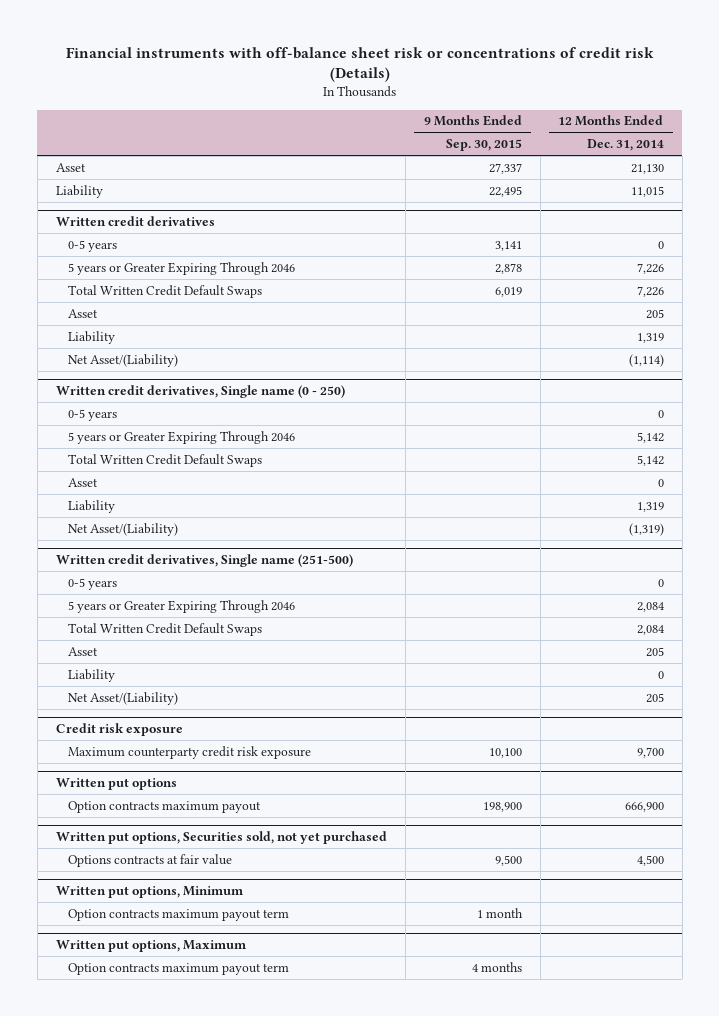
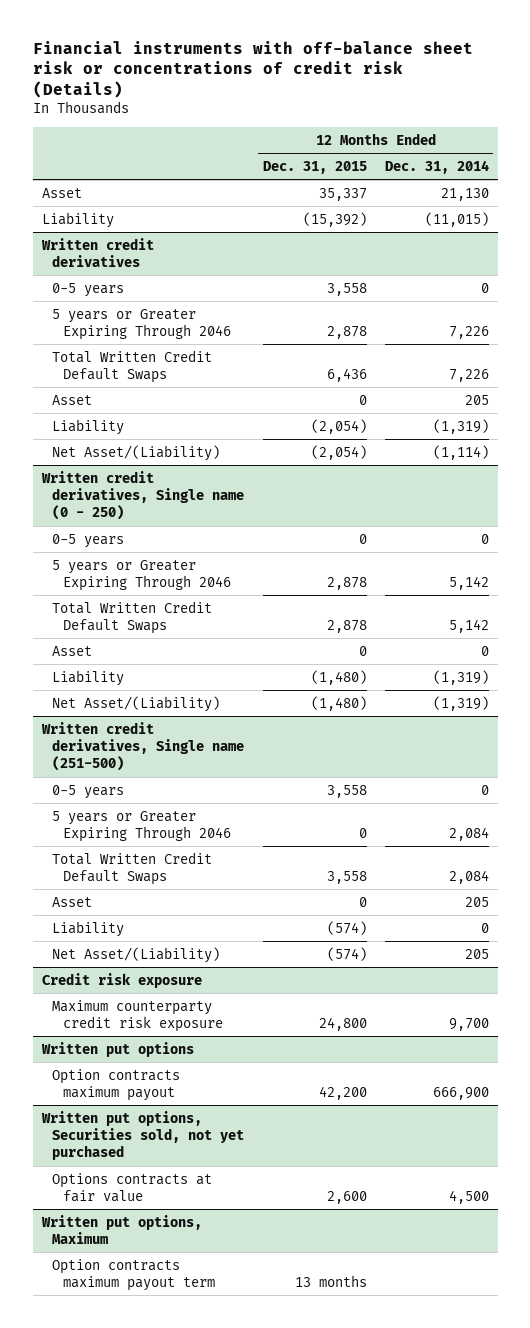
- | 9 Months Ended Sep. 30, 2015 | 12 Months Ended Dec. 31, 2014
+ | 12 Months Ended Dec. 31, 2015 | 12 Months Ended Dec. 31, 2014
- Liability | 22,495 | 11,015
+ Liability | (15,392) | (11,015)
@ Written credit derivatives
- Liability | | 1,319
+ Liability | (2,054) | (1,319)
@ Written credit derivatives, Single name (0 - 250)
- Liability | | 1,319
+ Liability | (1,480) | (1,319)
- Written put options, Minimum
- Option contracts maximum payout term | 1 month |

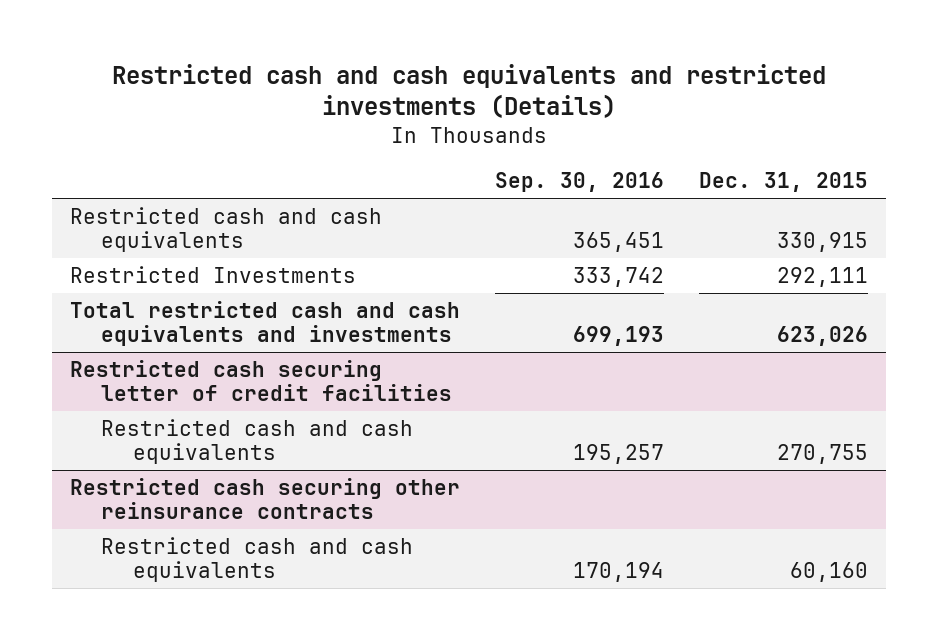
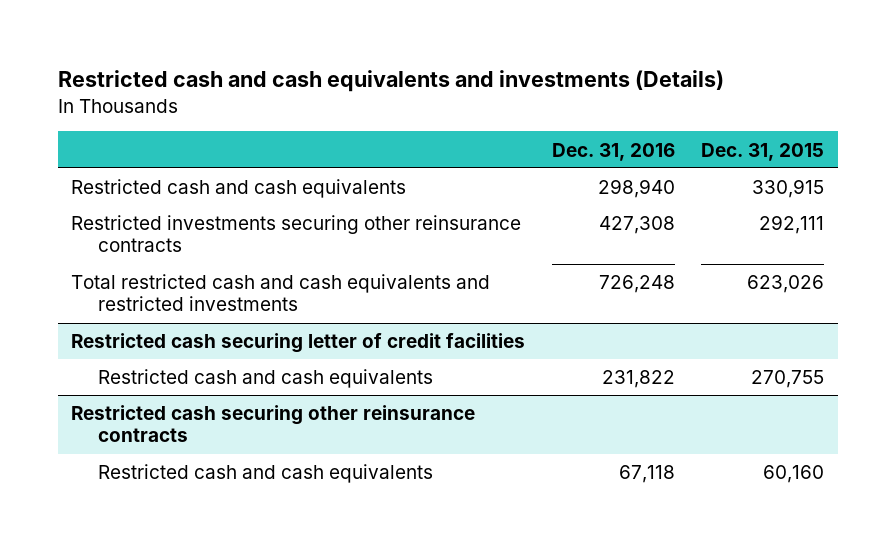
- Restricted cash and cash equivalents and restricted investments (Details)
+ Restricted cash and cash equivalents and investments (Details)
- | Sep. 30, 2016 | Dec. 31, 2015
+ | Dec. 31, 2016 | Dec. 31, 2015
- Restricted Investments | 333,742 | 292,111
- Total restricted cash and cash equivalents and investments | 699,193 | 623,026
+ Restricted investments securing other reinsurance contracts | 427,308 | 292,111
+ Total restricted cash and cash equivalents and restricted investments | 726,248 | 623,026

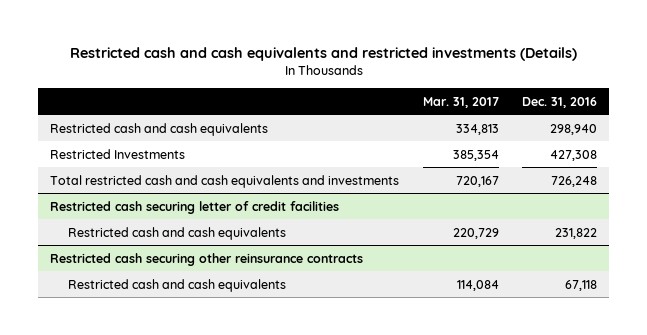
- Restricted cash and cash equivalents and investments (Details)
+ Restricted cash and cash equivalents and restricted investments (Details)
- | Dec. 31, 2016 | Dec. 31, 2015
+ | Mar. 31, 2017 | Dec. 31, 2016
- Restricted investments securing other reinsurance contracts | 427,308 | 292,111
- Total restricted cash and cash equivalents and restricted investments | 726,248 | 623,026
+ Restricted Investments | 385,354 | 427,308
+ Total restricted cash and cash equivalents and investments | 720,167 | 726,248

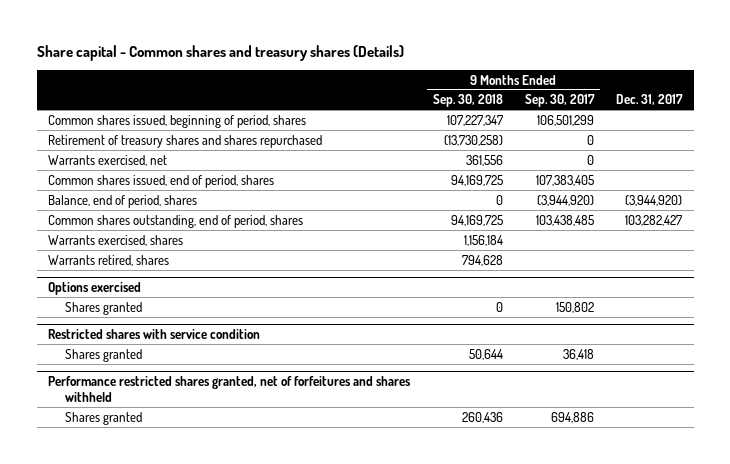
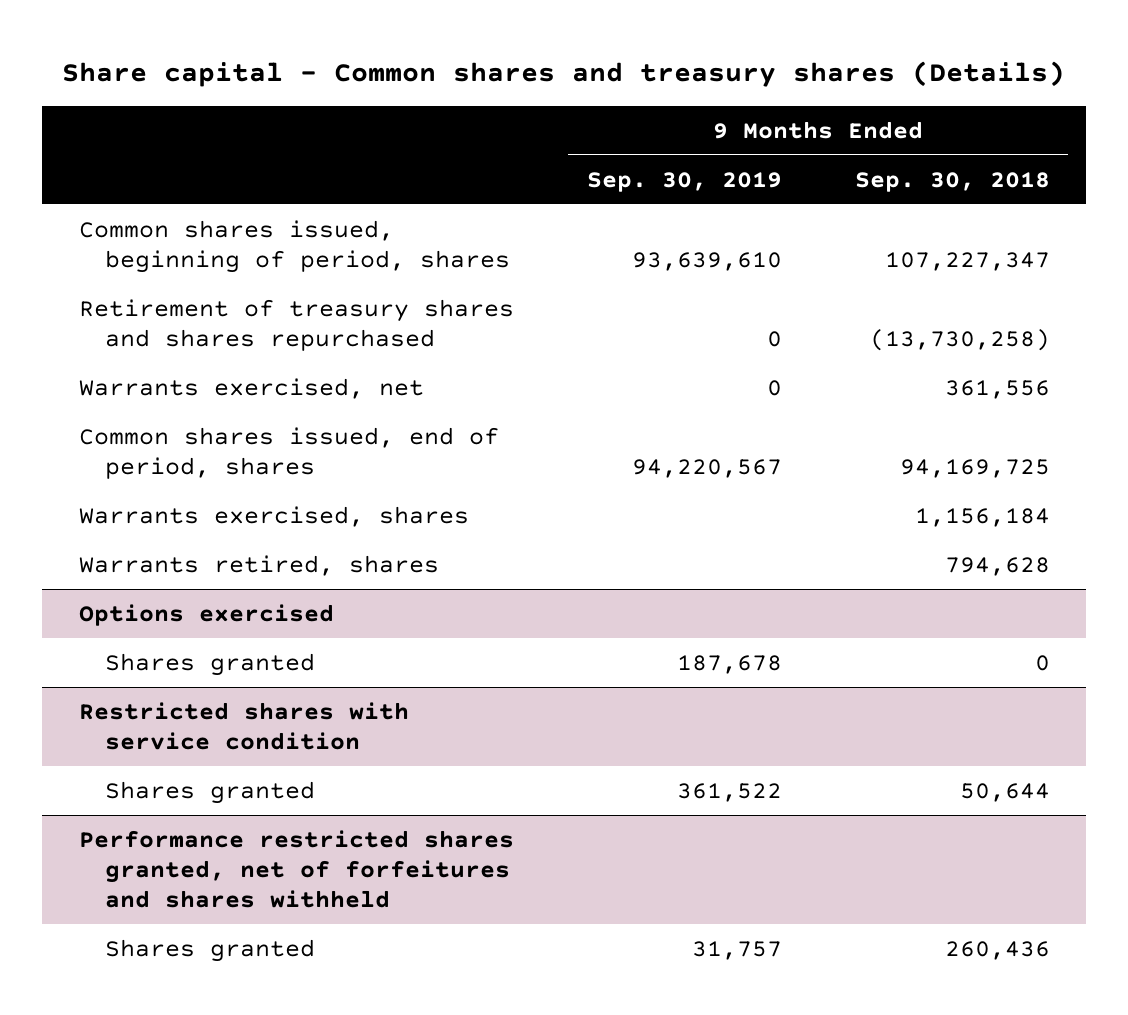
- | 9 Months Ended Sep. 30, 2018 | 9 Months Ended Sep. 30, 2017 | Dec. 31, 2017
+ | 9 Months Ended Sep. 30, 2019 | 9 Months Ended Sep. 30, 2018
- Balance, end of period, shares | 0 | (3,944,920) | (3,944,920)
- Common shares outstanding, end of period, shares | 94,169,725 | 103,438,485 | 103,282,427

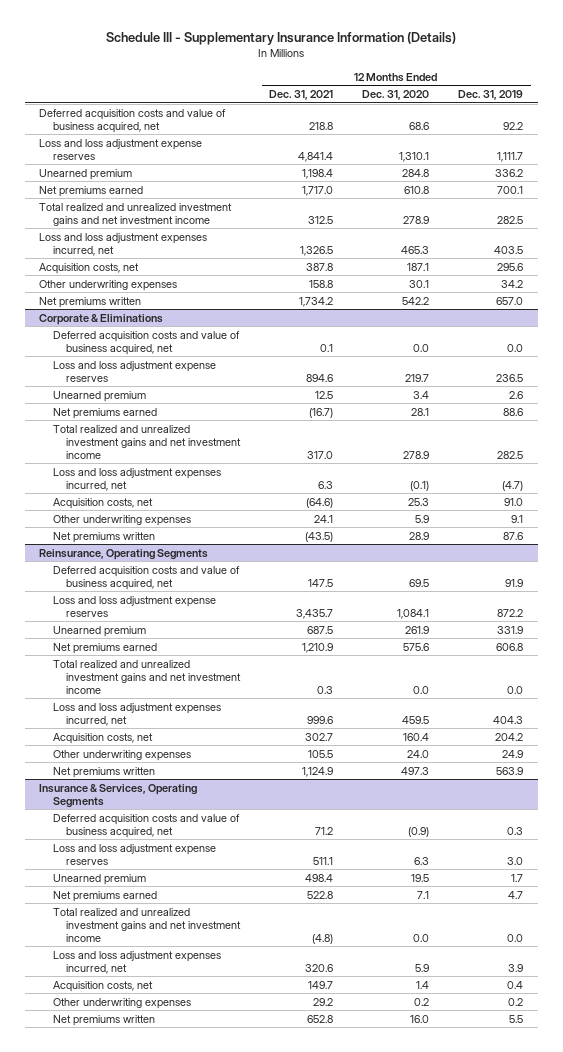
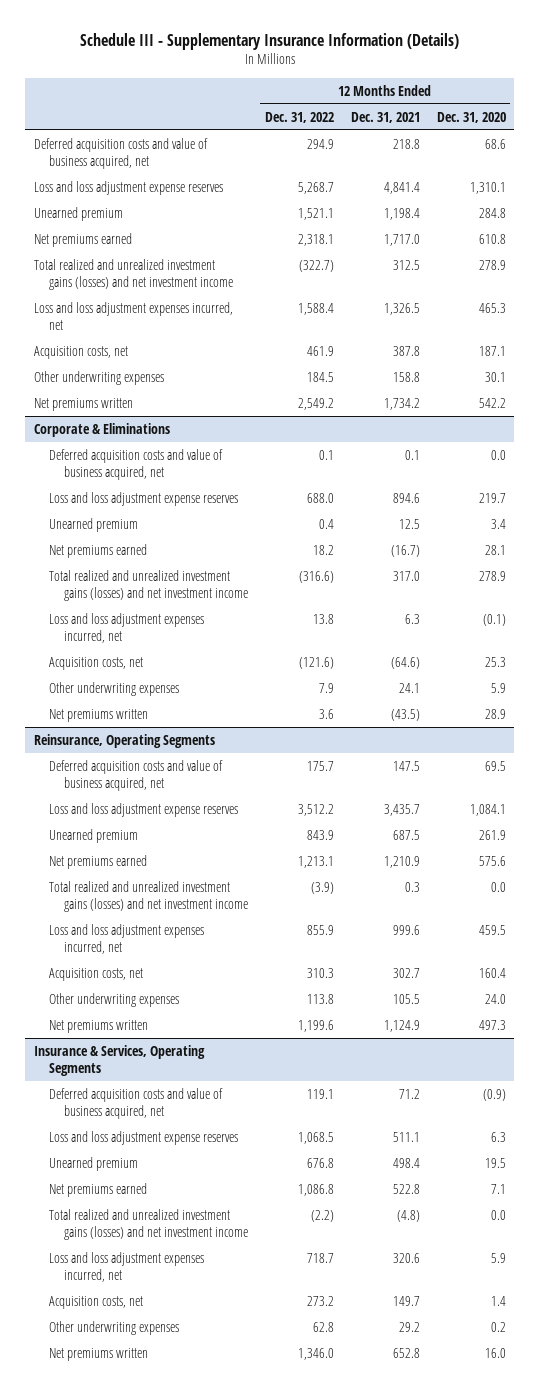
- | 12 Months Ended Dec. 31, 2021 | 12 Months Ended Dec. 31, 2020 | 12 Months Ended Dec. 31, 2019
+ | 12 Months Ended Dec. 31, 2022 | 12 Months Ended Dec. 31, 2021 | 12 Months Ended Dec. 31, 2020
- Total realized and unrealized investment gains and net investment income | 312.5 | 278.9 | 282.5
+ Total realized and unrealized investment gains (losses) and net investment income | (322.7) | 312.5 | 278.9
@ Corporate & Eliminations
- Total realized and unrealized investment gains and net investment income | 317.0 | 278.9 | 282.5
+ Total realized and unrealized investment gains (losses) and net investment income | (316.6) | 317.0 | 278.9
@ Reinsurance, Operating Segments
- Total realized and unrealized investment gains and net investment income | 0.3 | 0.0 | 0.0
+ Total realized and unrealized investment gains (losses) and net investment income | (3.9) | 0.3 | 0.0
@ Insurance & Services, Operating Segments
- Total realized and unrealized investment gains and net investment income | (4.8) | 0.0 | 0.0
+ Total realized and unrealized investment gains (losses) and net investment income | (2.2) | (4.8) | 0.0

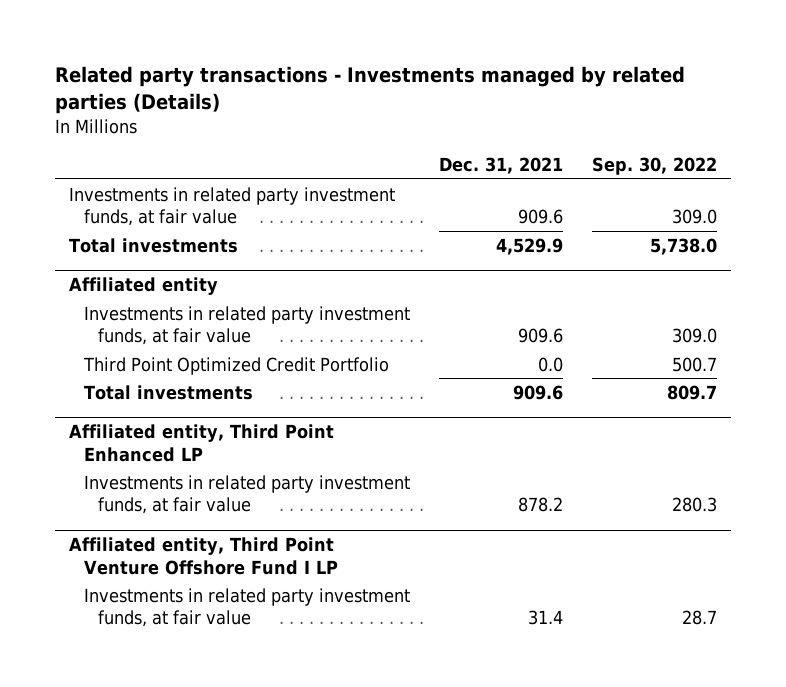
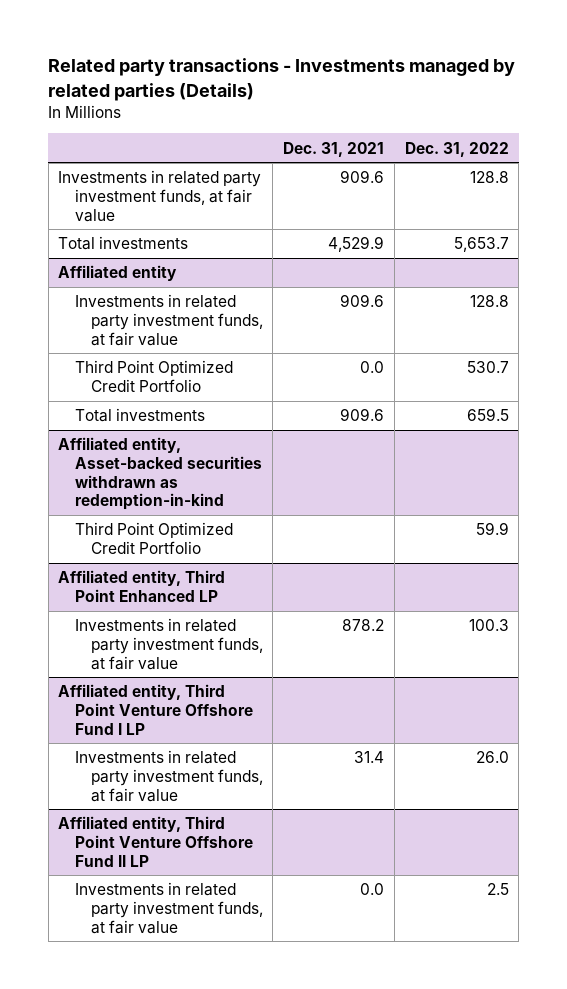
- | Dec. 31, 2021 | Sep. 30, 2022
+ | Dec. 31, 2021 | Dec. 31, 2022
+ Affiliated entity, Asset-backed securities withdrawn as redemption-in-kind
+ Third Point Optimized Credit Portfolio | | 59.9
+ Affiliated entity, Third Point Venture Offshore Fund II LP
+ Investments in related party investment funds, at fair value | 0.0 | 2.5

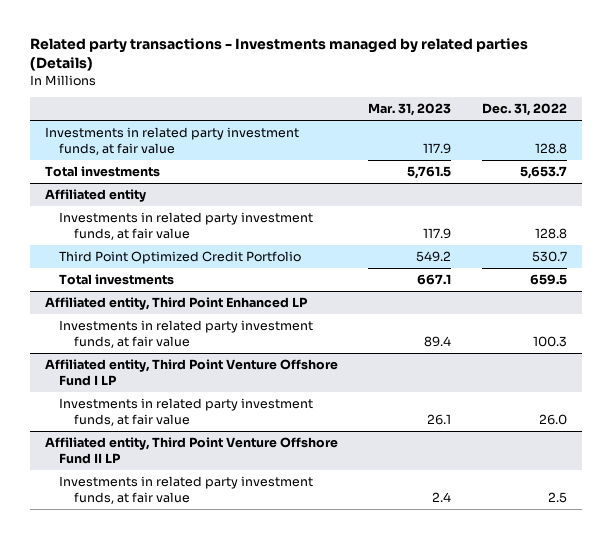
- | Dec. 31, 2021 | Dec. 31, 2022
+ | Mar. 31, 2023 | Dec. 31, 2022
- Affiliated entity, Asset-backed securities withdrawn as redemption-in-kind
- Third Point Optimized Credit Portfolio | | 59.9

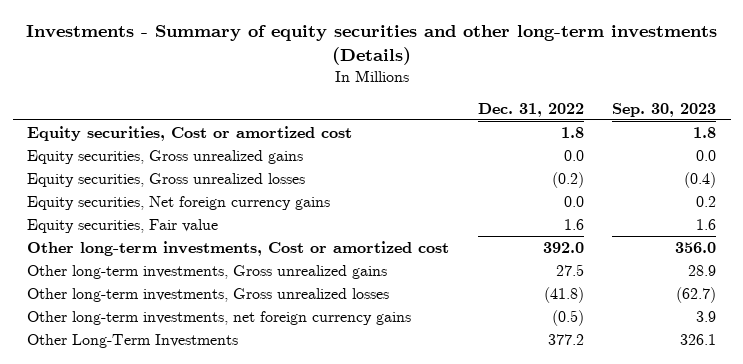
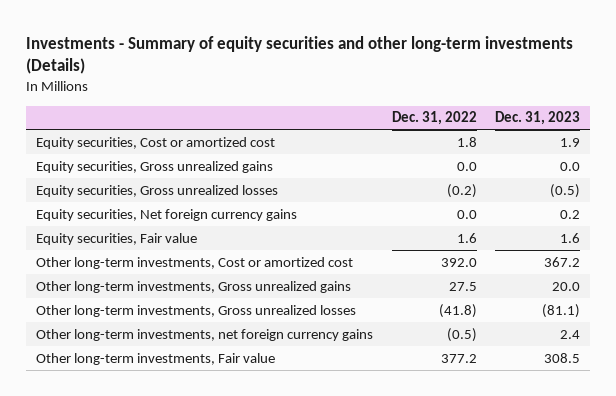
- | Dec. 31, 2022 | Sep. 30, 2023
+ | Dec. 31, 2022 | Dec. 31, 2023
- Other Long-Term Investments | 377.2 | 326.1
+ Other long-term investments, Fair value | 377.2 | 308.5

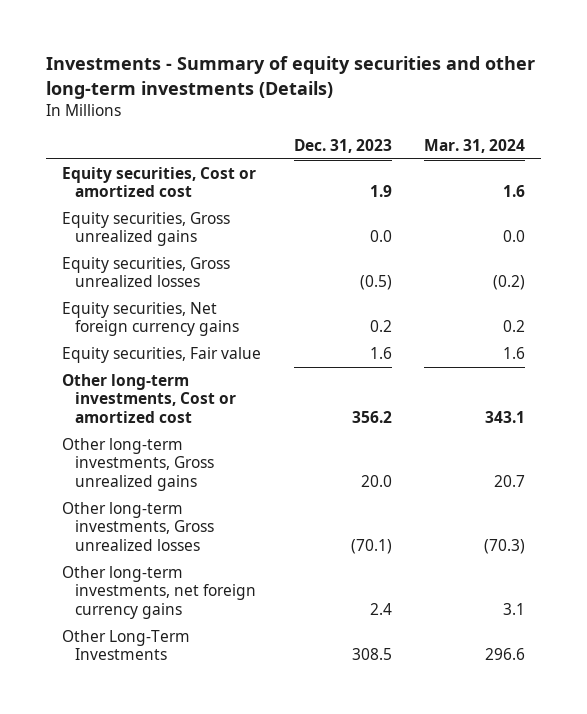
- | Dec. 31, 2022 | Dec. 31, 2023
+ | Dec. 31, 2023 | Mar. 31, 2024
- Other long-term investments, Cost or amortized cost | 392.0 | 367.2
+ Other long-term investments, Cost or amortized cost | 356.2 | 343.1
- Other long-term investments, Gross unrealized losses | (41.8) | (81.1)
+ Other long-term investments, Gross unrealized losses | (70.1) | (70.3)
- Other long-term investments, Fair value | 377.2 | 308.5
+ Other Long-Term Investments | 308.5 | 296.6

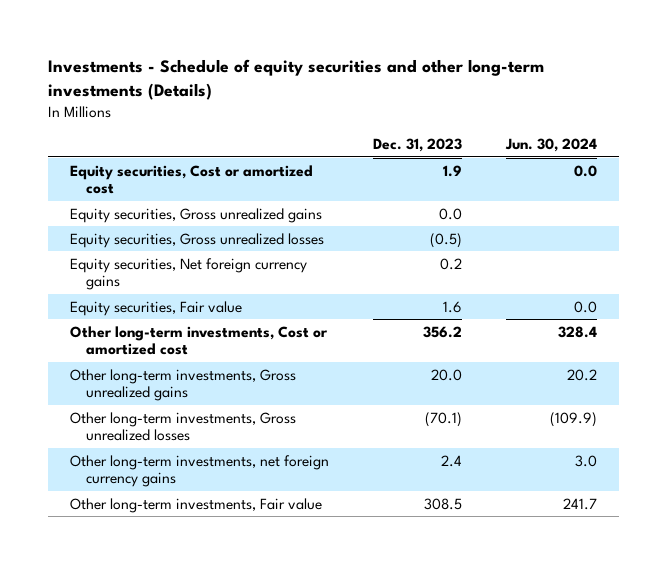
- Investments - Summary of equity securities and other long-term investments (Details)
+ Investments - Schedule of equity securities and other long-term investments (Details)
- | Dec. 31, 2023 | Mar. 31, 2024
+ | Dec. 31, 2023 | Jun. 30, 2024
- Other Long-Term Investments | 308.5 | 296.6
+ Other long-term investments, Fair value | 308.5 | 241.7

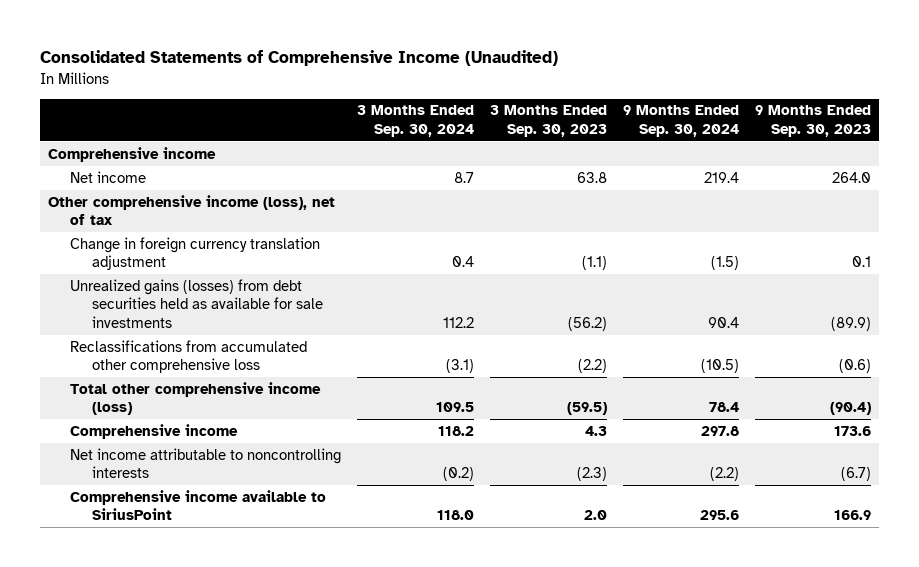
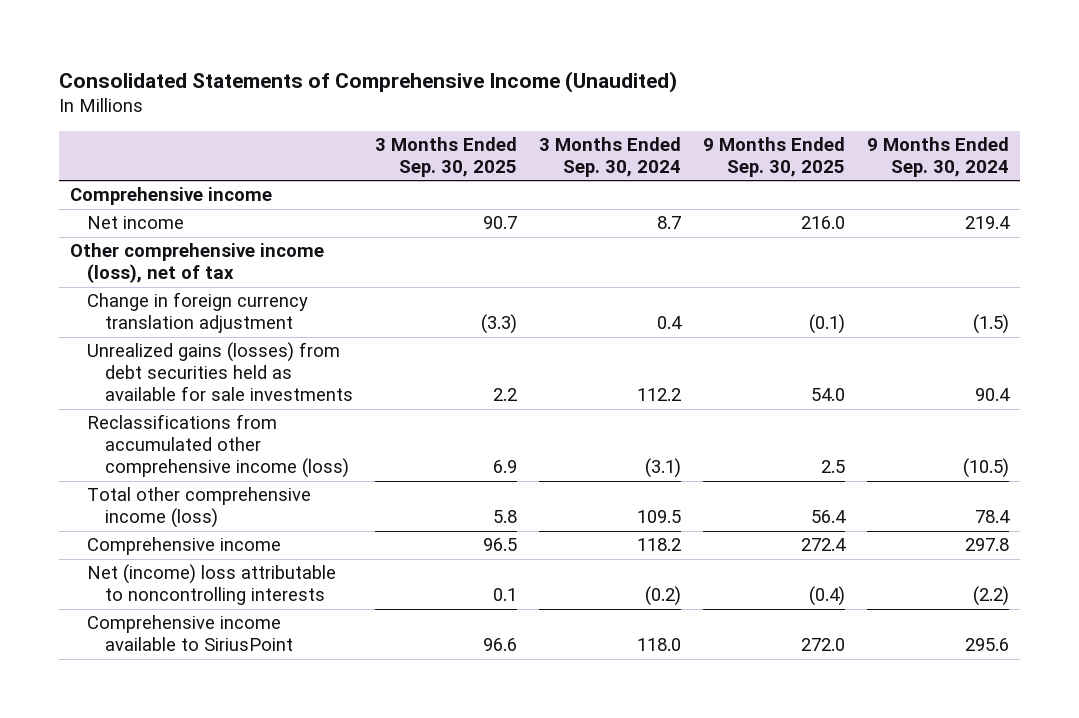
- | 3 Months Ended Sep. 30, 2024 | 3 Months Ended Sep. 30, 2023 | 9 Months Ended Sep. 30, 2024 | 9 Months Ended Sep. 30, 2023
+ | 3 Months Ended Sep. 30, 2025 | 3 Months Ended Sep. 30, 2024 | 9 Months Ended Sep. 30, 2025 | 9 Months Ended Sep. 30, 2024
- Reclassifications from accumulated other comprehensive loss | (3.1) | (2.2) | (10.5) | (0.6)
+ Reclassifications from accumulated other comprehensive income (loss) | 6.9 | (3.1) | 2.5 | (10.5)
- Net income attributable to noncontrolling interests | (0.2) | (2.3) | (2.2) | (6.7)
+ Net (income) loss attributable to noncontrolling interests | 0.1 | (0.2) | (0.4) | (2.2)

